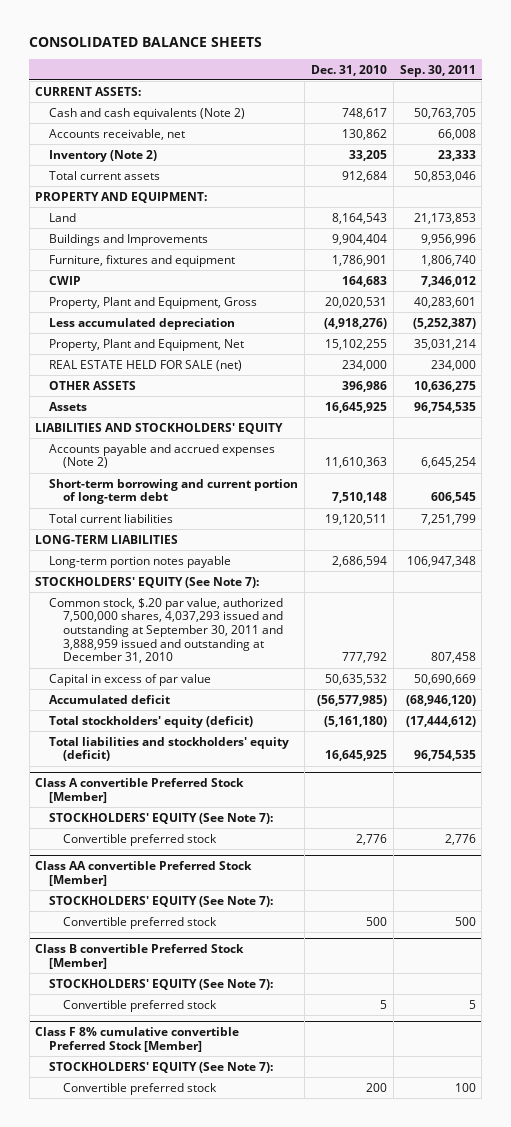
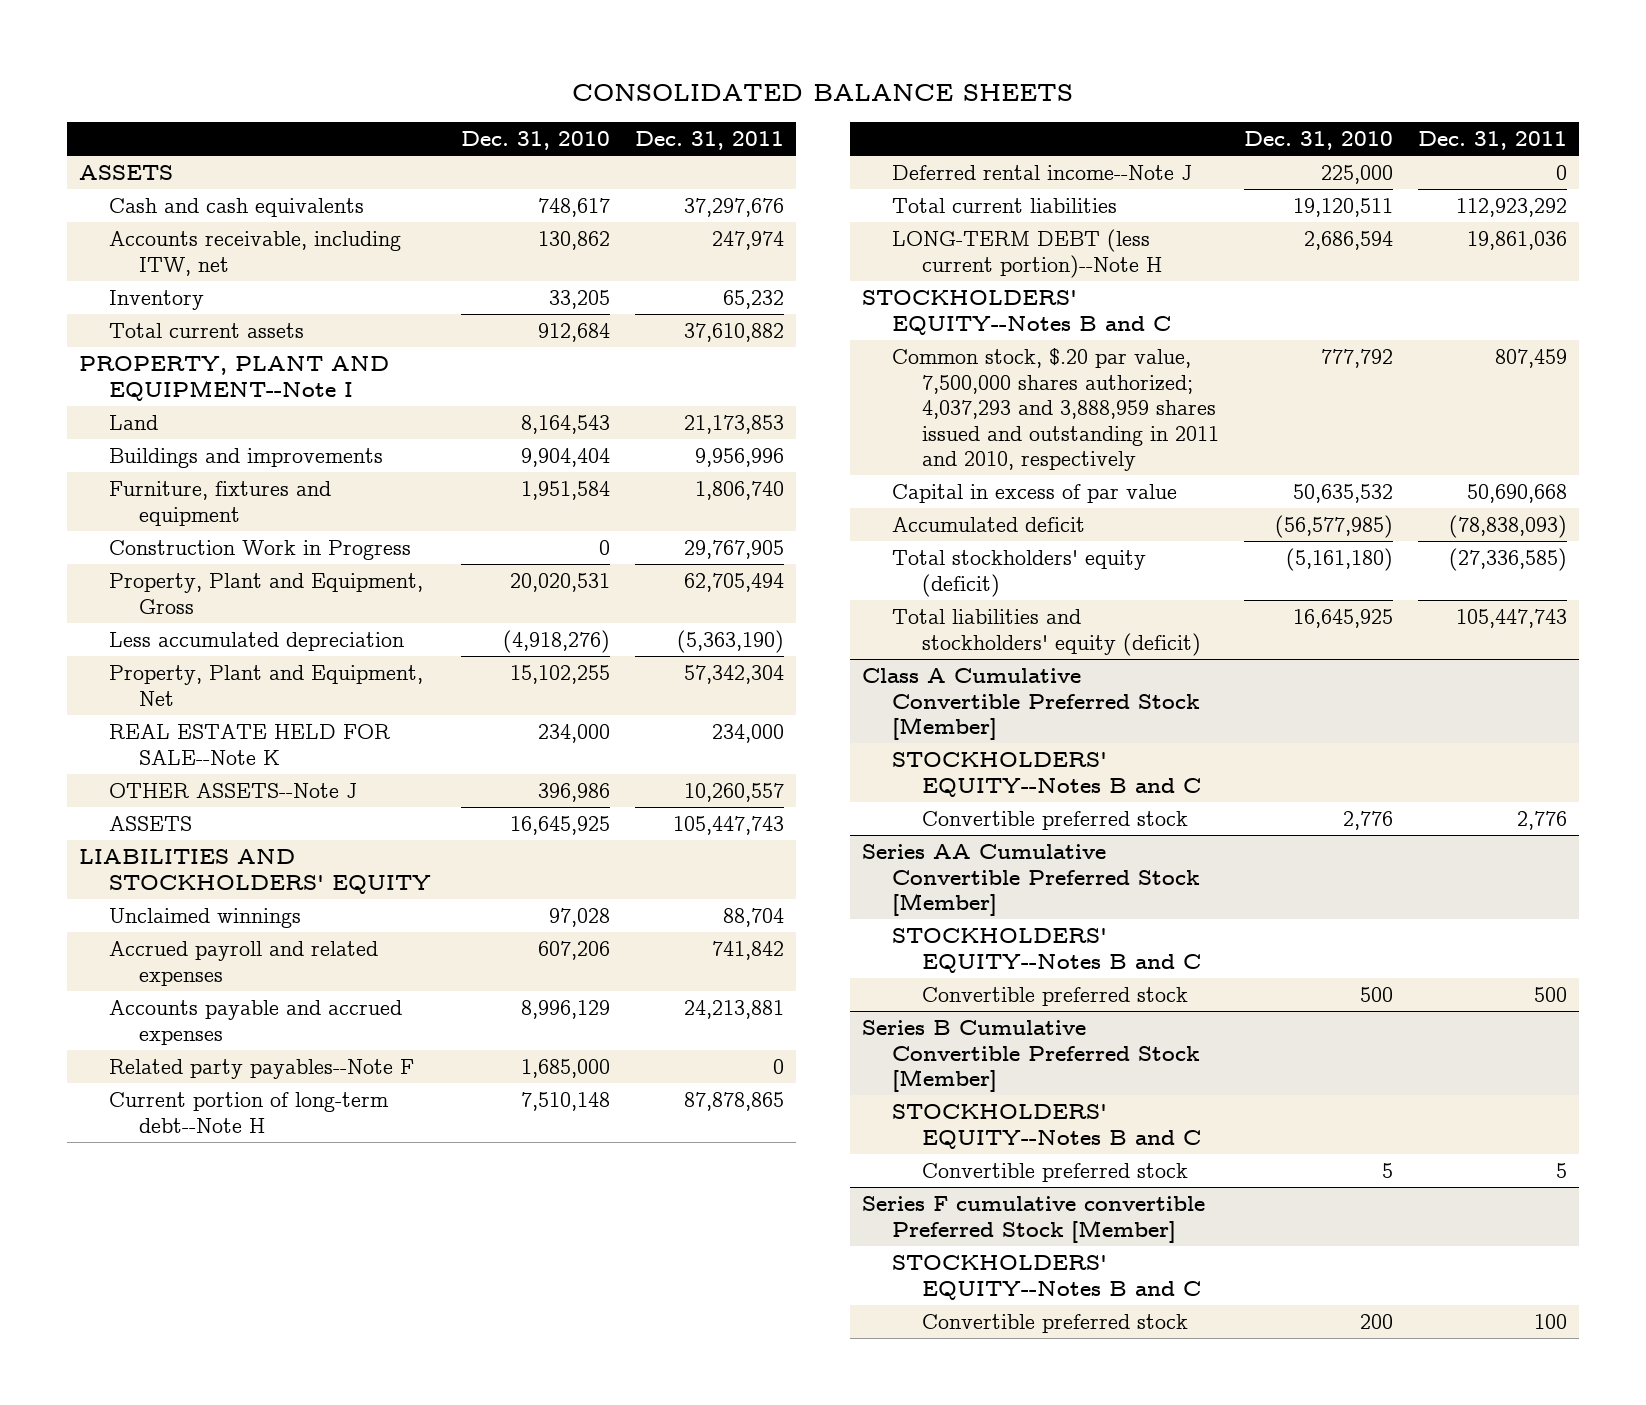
- | Dec. 31, 2010 | Sep. 30, 2011
+ | Dec. 31, 2010 | Dec. 31, 2011
- CURRENT ASSETS:
- Cash and cash equivalents (Note 2) | 748,617 | 50,763,705
- Accounts receivable, net | 130,862 | 66,008
- Inventory (Note 2) | 33,205 | 23,333
+ ASSETS
+ Cash and cash equivalents | 748,617 | 37,297,676
+ Accounts receivable, including ITW, net | 130,862 | 247,974
+ Inventory | 33,205 | 65,232
- PROPERTY AND EQUIPMENT:
+ PROPERTY, PLANT AND EQUIPMENT--Note I
- Buildings and Improvements | 9,904,404 | 9,956,996
- Furniture, fixtures and equipment | 1,786,901 | 1,806,740
- CWIP | 164,683 | 7,346,012
+ Buildings and improvements | 9,904,404 | 9,956,996
+ Furniture, fixtures and equipment | 1,951,584 | 1,806,740
+ Construction Work in Progress | 0 | 29,767,905
- REAL ESTATE HELD FOR SALE (net) | 234,000 | 234,000
- OTHER ASSETS | 396,986 | 10,636,275
- Assets | 16,645,925 | 96,754,535
+ REAL ESTATE HELD FOR SALE--Note K | 234,000 | 234,000
+ OTHER ASSETS--Note J | 396,986 | 10,260,557
+ ASSETS | 16,645,925 | 105,447,743
- Accounts payable and accrued expenses (Note 2) | 11,610,363 | 6,645,254
- Short-term borrowing and current portion of long-term debt | 7,510,148 | 606,545
+ Unclaimed winnings | 97,028 | 88,704
+ Accrued payroll and related expenses | 607,206 | 741,842
+ Accounts payable and accrued expenses | 8,996,129 | 24,213,881
+ Related party payables--Note F | 1,685,000 | 0
+ Current portion of long-term debt--Note H | 7,510,148 | 87,878,865
+ Deferred rental income--Note J | 225,000 | 0
- LONG-TERM LIABILITIES
- Long-term portion notes payable | 2,686,594 | 106,947,348
- STOCKHOLDERS' EQUITY (See Note 7):
- Common stock, $.20 par value, authorized 7,500,000 shares, 4,037,293 issued and outstanding at September 30, 2011 and 3,888,959 issued and outstanding at December 31, 2010 | 777,792 | 807,458
+ LONG-TERM DEBT (less current portion)--Note H | 2,686,594 | 19,861,036
+ STOCKHOLDERS' EQUITY--Notes B and C
+ Common stock, $.20 par value, 7,500,000 shares authorized; 4,037,293 and 3,888,959 shares issued and outstanding in 2011 and 2010, respectively | 777,792 | 807,459
- Class A convertible Preferred Stock [Member]
- STOCKHOLDERS' EQUITY (See Note 7):
+ Class A Cumulative Convertible Preferred Stock [Member]
+ STOCKHOLDERS' EQUITY--Notes B and C
- Class AA convertible Preferred Stock [Member]
- STOCKHOLDERS' EQUITY (See Note 7):
+ Series AA Cumulative Convertible Preferred Stock [Member]
+ STOCKHOLDERS' EQUITY--Notes B and C
- Class B convertible Preferred Stock [Member]
- STOCKHOLDERS' EQUITY (See Note 7):
+ Series B Cumulative Convertible Preferred Stock [Member]
+ STOCKHOLDERS' EQUITY--Notes B and C
- Class F 8% cumulative convertible Preferred Stock [Member]
- STOCKHOLDERS' EQUITY (See Note 7):
+ Series F cumulative convertible Preferred Stock [Member]
+ STOCKHOLDERS' EQUITY--Notes B and C

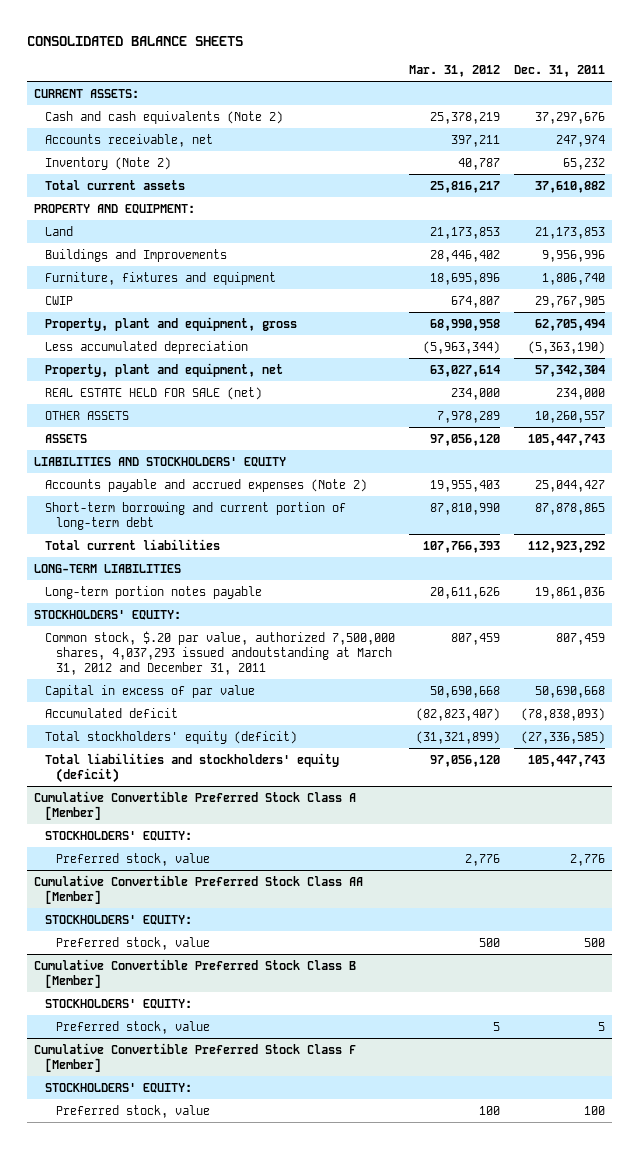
- | Dec. 31, 2010 | Dec. 31, 2011
+ | Mar. 31, 2012 | Dec. 31, 2011
- ASSETS
- Cash and cash equivalents | 748,617 | 37,297,676
- Accounts receivable, including ITW, net | 130,862 | 247,974
- Inventory | 33,205 | 65,232
+ CURRENT ASSETS:
+ Cash and cash equivalents (Note 2) | 25,378,219 | 37,297,676
+ Accounts receivable, net | 397,211 | 247,974
+ Inventory (Note 2) | 40,787 | 65,232
- PROPERTY, PLANT AND EQUIPMENT--Note I
+ PROPERTY AND EQUIPMENT:
- Buildings and improvements | 9,904,404 | 9,956,996
+ Buildings and Improvements | 28,446,402 | 9,956,996
- Construction Work in Progress | 0 | 29,767,905
- Property, Plant and Equipment, Gross | 20,020,531 | 62,705,494
+ CWIP | 674,807 | 29,767,905
+ Property, plant and equipment, gross | 68,990,958 | 62,705,494
- Property, Plant and Equipment, Net | 15,102,255 | 57,342,304
- REAL ESTATE HELD FOR SALE--Note K | 234,000 | 234,000
- OTHER ASSETS--Note J | 396,986 | 10,260,557
+ Property, plant and equipment, net | 63,027,614 | 57,342,304
+ REAL ESTATE HELD FOR SALE (net) | 234,000 | 234,000
+ OTHER ASSETS | 7,978,289 | 10,260,557
- Unclaimed winnings | 97,028 | 88,704
- Accrued payroll and related expenses | 607,206 | 741,842
- Accounts payable and accrued expenses | 8,996,129 | 24,213,881
- Related party payables--Note F | 1,685,000 | 0
- Current portion of long-term debt--Note H | 7,510,148 | 87,878,865
- Deferred rental income--Note J | 225,000 | 0
+ Accounts payable and accrued expenses (Note 2) | 19,955,403 | 25,044,427
+ Short-term borrowing and current portion of long-term debt | 87,810,990 | 87,878,865
- LONG-TERM DEBT (less current portion)--Note H | 2,686,594 | 19,861,036
- STOCKHOLDERS' EQUITY--Notes B and C
- Common stock, $.20 par value, 7,500,000 shares authorized; 4,037,293 and 3,888,959 shares issued and outstanding in 2011 and 2010, respectively | 777,792 | 807,459
+ LONG-TERM LIABILITIES
+ Long-term portion notes payable | 20,611,626 | 19,861,036
+ STOCKHOLDERS' EQUITY:
+ Common stock, $.20 par value, authorized 7,500,000 shares, 4,037,293 issued andoutstanding at March 31, 2012 and December 31, 2011 | 807,459 | 807,459
- Class A Cumulative Convertible Preferred Stock [Member]
- STOCKHOLDERS' EQUITY--Notes B and C
- Convertible preferred stock | 2,776 | 2,776
- Series AA Cumulative Convertible Preferred Stock [Member]
- STOCKHOLDERS' EQUITY--Notes B and C
- Convertible preferred stock | 500 | 500
- Series B Cumulative Convertible Preferred Stock [Member]
- STOCKHOLDERS' EQUITY--Notes B and C
- Convertible preferred stock | 5 | 5
- Series F cumulative convertible Preferred Stock [Member]
- STOCKHOLDERS' EQUITY--Notes B and C
- Convertible preferred stock | 200 | 100
+ Cumulative Convertible Preferred Stock Class A [Member]
+ STOCKHOLDERS' EQUITY:
+ Preferred stock, value | 2,776 | 2,776
+ Cumulative Convertible Preferred Stock Class AA [Member]
+ STOCKHOLDERS' EQUITY:
+ Preferred stock, value | 500 | 500
+ Cumulative Convertible Preferred Stock Class B [Member]
+ STOCKHOLDERS' EQUITY:
+ Preferred stock, value | 5 | 5
+ Cumulative Convertible Preferred Stock Class F [Member]
+ STOCKHOLDERS' EQUITY:
+ Preferred stock, value | 100 | 100

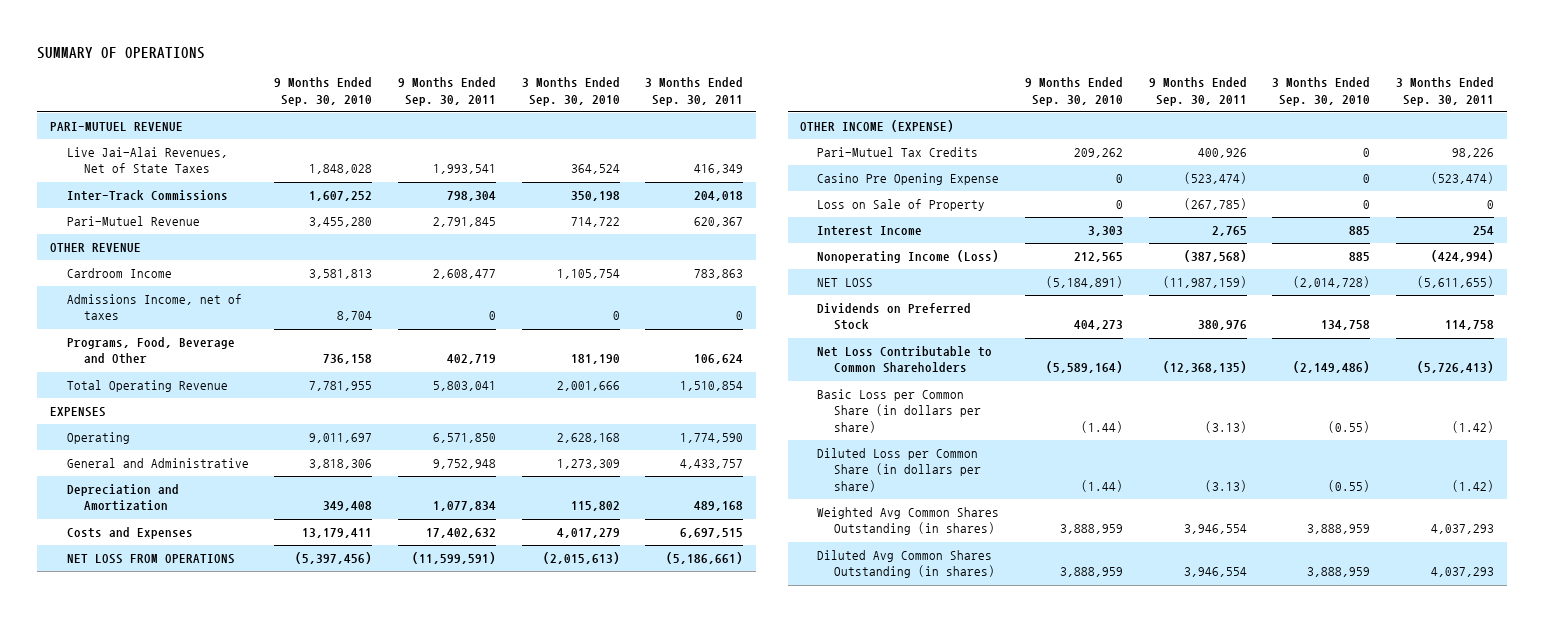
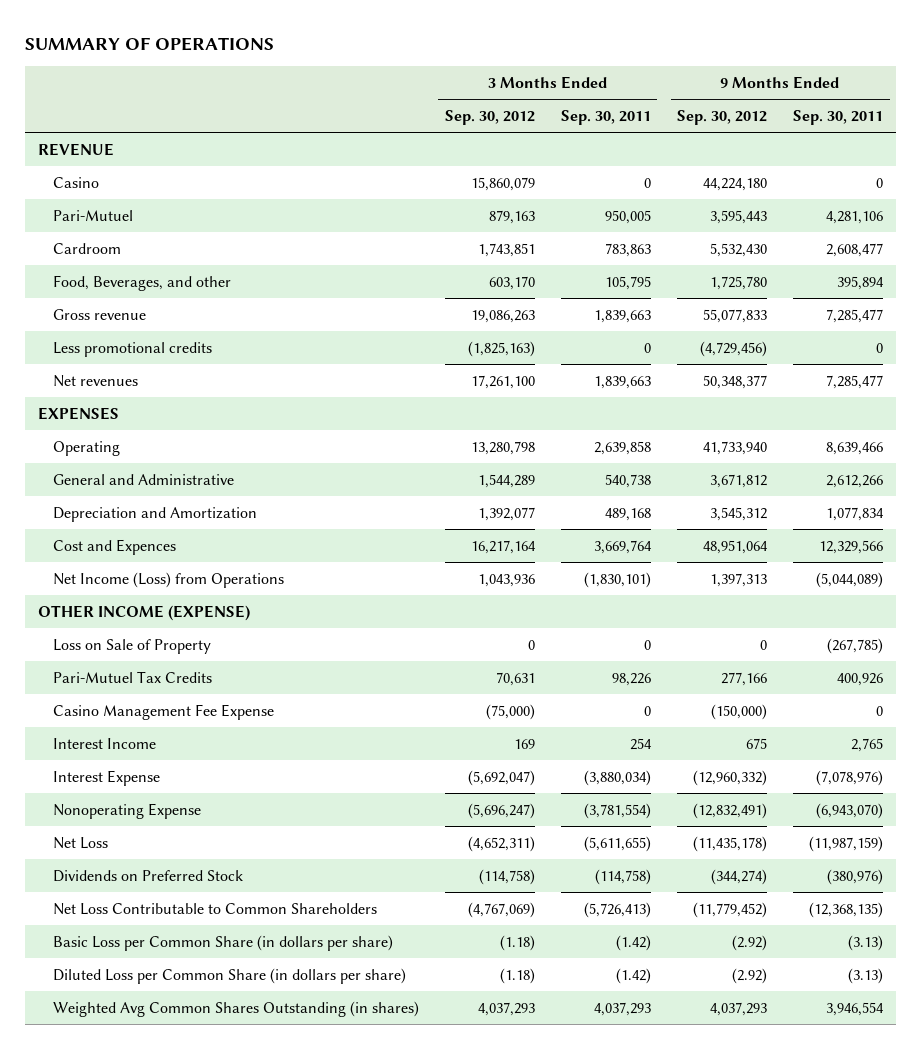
- | 9 Months Ended Sep. 30, 2010 | 9 Months Ended Sep. 30, 2011 | 3 Months Ended Sep. 30, 2010 | 3 Months Ended Sep. 30, 2011
+ | 3 Months Ended Sep. 30, 2012 | 3 Months Ended Sep. 30, 2011 | 9 Months Ended Sep. 30, 2012 | 9 Months Ended Sep. 30, 2011
- PARI-MUTUEL REVENUE
- Live Jai-Alai Revenues, Net of State Taxes | 1,848,028 | 1,993,541 | 364,524 | 416,349
- Inter-Track Commissions | 1,607,252 | 798,304 | 350,198 | 204,018
- Pari-Mutuel Revenue | 3,455,280 | 2,791,845 | 714,722 | 620,367
- OTHER REVENUE
- Cardroom Income | 3,581,813 | 2,608,477 | 1,105,754 | 783,863
- Admissions Income, net of taxes | 8,704 | 0 | 0 | 0
- Programs, Food, Beverage and Other | 736,158 | 402,719 | 181,190 | 106,624
- Total Operating Revenue | 7,781,955 | 5,803,041 | 2,001,666 | 1,510,854
+ REVENUE
+ Casino | 15,860,079 | 0 | 44,224,180 | 0
+ Pari-Mutuel | 879,163 | 950,005 | 3,595,443 | 4,281,106
+ Cardroom | 1,743,851 | 783,863 | 5,532,430 | 2,608,477
+ Food, Beverages, and other | 603,170 | 105,795 | 1,725,780 | 395,894
+ Gross revenue | 19,086,263 | 1,839,663 | 55,077,833 | 7,285,477
+ Less promotional credits | (1,825,163) | 0 | (4,729,456) | 0
+ Net revenues | 17,261,100 | 1,839,663 | 50,348,377 | 7,285,477
- Operating | 9,011,697 | 6,571,850 | 2,628,168 | 1,774,590
- General and Administrative | 3,818,306 | 9,752,948 | 1,273,309 | 4,433,757
+ Operating | 13,280,798 | 2,639,858 | 41,733,940 | 8,639,466
+ General and Administrative | 1,544,289 | 540,738 | 3,671,812 | 2,612,266
- Costs and Expenses | 13,179,411 | 17,402,632 | 4,017,279 | 6,697,515
- NET LOSS FROM OPERATIONS | (5,397,456) | (11,599,591) | (2,015,613) | (5,186,661)
+ Cost and Expences | 16,217,164 | 3,669,764 | 48,951,064 | 12,329,566
+ Net Income (Loss) from Operations | 1,043,936 | (1,830,101) | 1,397,313 | (5,044,089)
- Casino Pre Opening Expense | 0 | (523,474) | 0 | (523,474)
moved down: Pari-Mutuel Tax Credits | 70,631 | 98,226 | 277,166 | 400,926
+ Casino Management Fee Expense | (75,000) | 0 | (150,000) | 0
- Nonoperating Income (Loss) | 212,565 | (387,568) | 885 | (424,994)
- NET LOSS | (5,184,891) | (11,987,159) | (2,014,728) | (5,611,655)
- Dividends on Preferred Stock | 404,273 | 380,976 | 134,758 | 114,758
+ Interest Expense | (5,692,047) | (3,880,034) | (12,960,332) | (7,078,976)
+ Nonoperating Expense | (5,696,247) | (3,781,554) | (12,832,491) | (6,943,070)
+ Net Loss | (4,652,311) | (5,611,655) | (11,435,178) | (11,987,159)
+ Dividends on Preferred Stock | (114,758) | (114,758) | (344,274) | (380,976)
- Diluted Avg Common Shares Outstanding (in shares) | 3,888,959 | 3,946,554 | 3,888,959 | 4,037,293

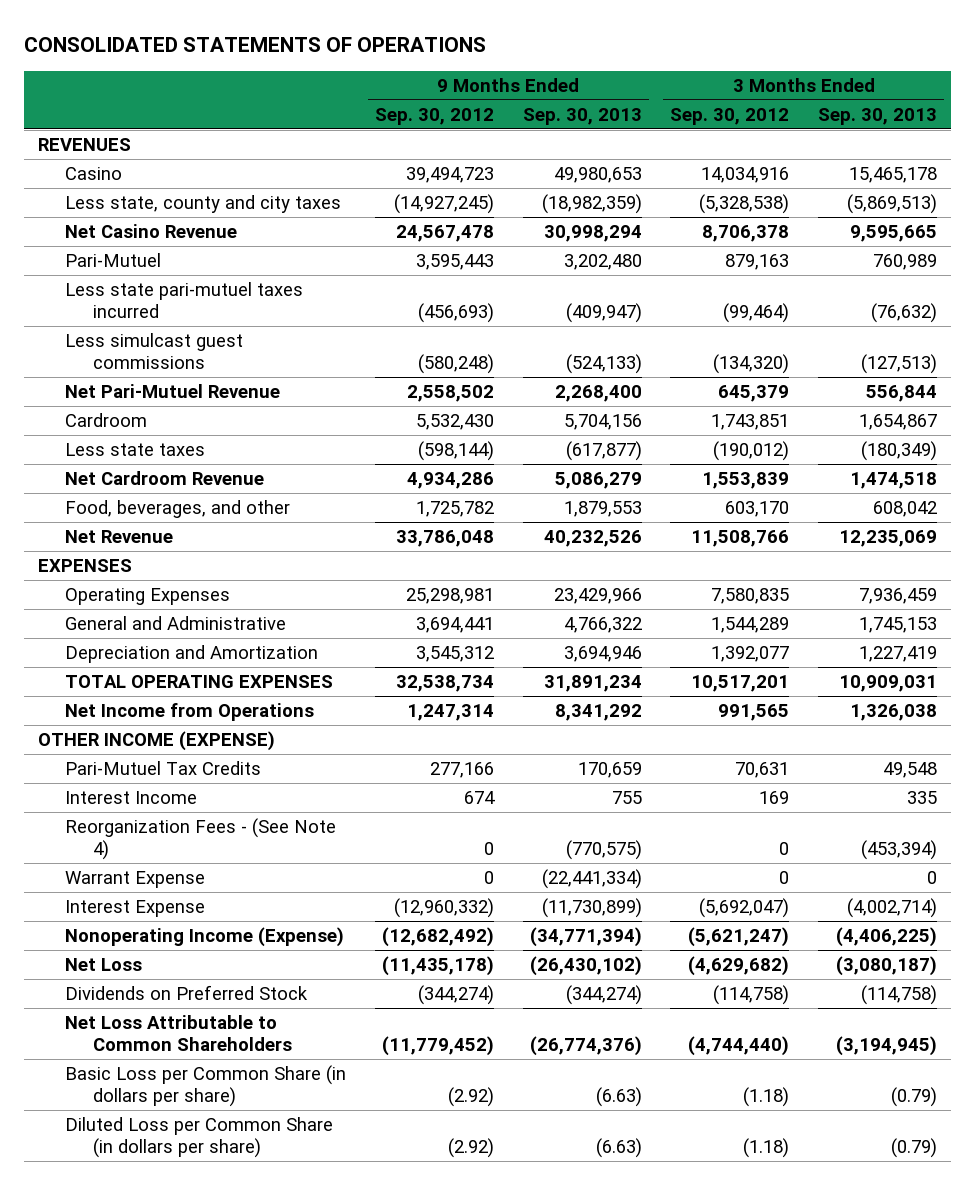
- SUMMARY OF OPERATIONS
+ CONSOLIDATED STATEMENTS OF OPERATIONS
- | 3 Months Ended Sep. 30, 2012 | 3 Months Ended Sep. 30, 2011 | 9 Months Ended Sep. 30, 2012 | 9 Months Ended Sep. 30, 2011
+ | 9 Months Ended Sep. 30, 2012 | 9 Months Ended Sep. 30, 2013 | 3 Months Ended Sep. 30, 2012 | 3 Months Ended Sep. 30, 2013
- REVENUE
- Casino | 15,860,079 | 0 | 44,224,180 | 0
+ REVENUES
+ Casino | 39,494,723 | 49,980,653 | 14,034,916 | 15,465,178
+ Less state, county and city taxes | (14,927,245) | (18,982,359) | (5,328,538) | (5,869,513)
+ Net Casino Revenue | 24,567,478 | 30,998,294 | 8,706,378 | 9,595,665
+ Less state pari-mutuel taxes incurred | (456,693) | (409,947) | (99,464) | (76,632)
+ Less simulcast guest commissions | (580,248) | (524,133) | (134,320) | (127,513)
+ Net Pari-Mutuel Revenue | 2,558,502 | 2,268,400 | 645,379 | 556,844
- Food, Beverages, and other | 603,170 | 105,795 | 1,725,780 | 395,894
- Gross revenue | 19,086,263 | 1,839,663 | 55,077,833 | 7,285,477
- Less promotional credits | (1,825,163) | 0 | (4,729,456) | 0
- Net revenues | 17,261,100 | 1,839,663 | 50,348,377 | 7,285,477
+ Less state taxes | (598,144) | (617,877) | (190,012) | (180,349)
+ Net Cardroom Revenue | 4,934,286 | 5,086,279 | 1,553,839 | 1,474,518
+ Food, beverages, and other | 1,725,782 | 1,879,553 | 603,170 | 608,042
+ Net Revenue | 33,786,048 | 40,232,526 | 11,508,766 | 12,235,069
- Operating | 13,280,798 | 2,639,858 | 41,733,940 | 8,639,466
- General and Administrative | 1,544,289 | 540,738 | 3,671,812 | 2,612,266
+ Operating Expenses | 25,298,981 | 23,429,966 | 7,580,835 | 7,936,459
+ General and Administrative | 3,694,441 | 4,766,322 | 1,544,289 | 1,745,153
- Cost and Expences | 16,217,164 | 3,669,764 | 48,951,064 | 12,329,566
- Net Income (Loss) from Operations | 1,043,936 | (1,830,101) | 1,397,313 | (5,044,089)
+ TOTAL OPERATING EXPENSES | 32,538,734 | 31,891,234 | 10,517,201 | 10,909,031
+ Net Income from Operations | 1,247,314 | 8,341,292 | 991,565 | 1,326,038
- Loss on Sale of Property | 0 | 0 | 0 | (267,785)
- Casino Management Fee Expense | (75,000) | 0 | (150,000) | 0
- Interest Income | 169 | 254 | 675 | 2,765
+ Interest Income | 674 | 755 | 169 | 335
+ Reorganization Fees - (See Note 4) | 0 | (770,575) | 0 | (453,394)
+ Warrant Expense | 0 | (22,441,334) | 0 | 0
- Nonoperating Expense | (5,696,247) | (3,781,554) | (12,832,491) | (6,943,070)
- Net Loss | (4,652,311) | (5,611,655) | (11,435,178) | (11,987,159)
+ Nonoperating Income (Expense) | (12,682,492) | (34,771,394) | (5,621,247) | (4,406,225)
+ Net Loss | (11,435,178) | (26,430,102) | (4,629,682) | (3,080,187)
- Net Loss Contributable to Common Shareholders | (4,767,069) | (5,726,413) | (11,779,452) | (12,368,135)
+ Net Loss Attributable to Common Shareholders | (11,779,452) | (26,774,376) | (4,744,440) | (3,194,945)
- Weighted Avg Common Shares Outstanding (in shares) | 4,037,293 | 4,037,293 | 4,037,293 | 3,946,554

